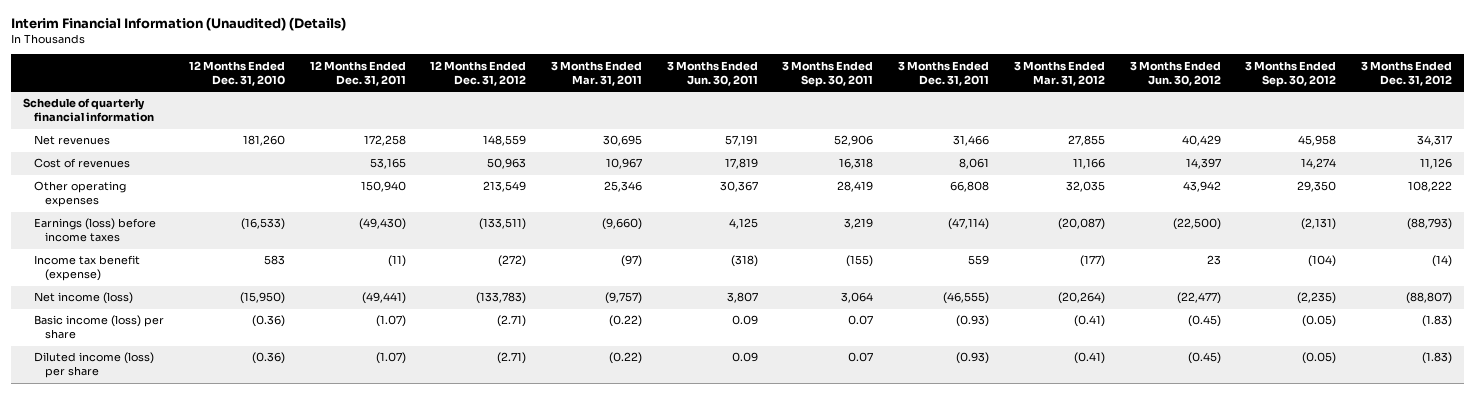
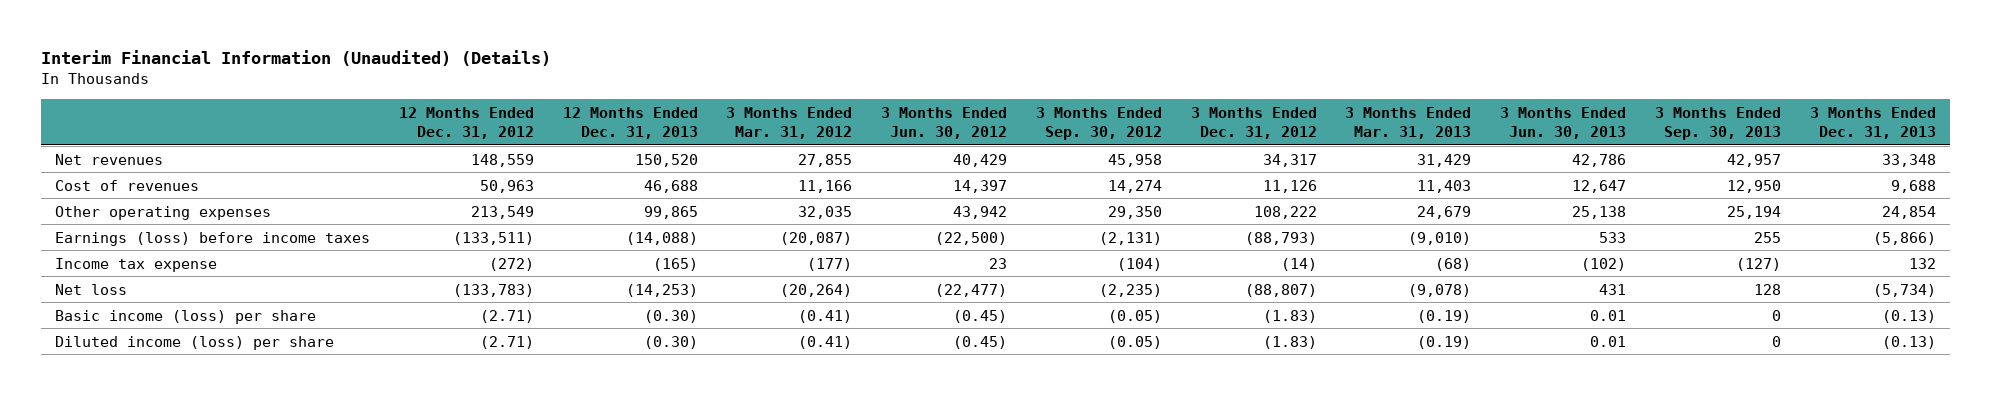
- | 12 Months Ended Dec. 31, 2010 | 12 Months Ended Dec. 31, 2011 | 12 Months Ended Dec. 31, 2012 | 3 Months Ended Mar. 31, 2011 | 3 Months Ended Jun. 30, 2011 | 3 Months Ended Sep. 30, 2011 | 3 Months Ended Dec. 31, 2011 | 3 Months Ended Mar. 31, 2012 | 3 Months Ended Jun. 30, 2012 | 3 Months Ended Sep. 30, 2012 | 3 Months Ended Dec. 31, 2012
+ | 12 Months Ended Dec. 31, 2012 | 12 Months Ended Dec. 31, 2013 | 3 Months Ended Mar. 31, 2012 | 3 Months Ended Jun. 30, 2012 | 3 Months Ended Sep. 30, 2012 | 3 Months Ended Dec. 31, 2012 | 3 Months Ended Mar. 31, 2013 | 3 Months Ended Jun. 30, 2013 | 3 Months Ended Sep. 30, 2013 | 3 Months Ended Dec. 31, 2013
- Schedule of quarterly financial information
- Income tax benefit (expense) | 583 | (11) | (272) | (97) | (318) | (155) | 559 | (177) | 23 | (104) | (14)
- Net income (loss) | (15,950) | (49,441) | (133,783) | (9,757) | 3,807 | 3,064 | (46,555) | (20,264) | (22,477) | (2,235) | (88,807)
+ Income tax expense | (272) | (165) | (177) | 23 | (104) | (14) | (68) | (102) | (127) | 132
+ Net loss | (133,783) | (14,253) | (20,264) | (22,477) | (2,235) | (88,807) | (9,078) | 431 | 128 | (5,734)

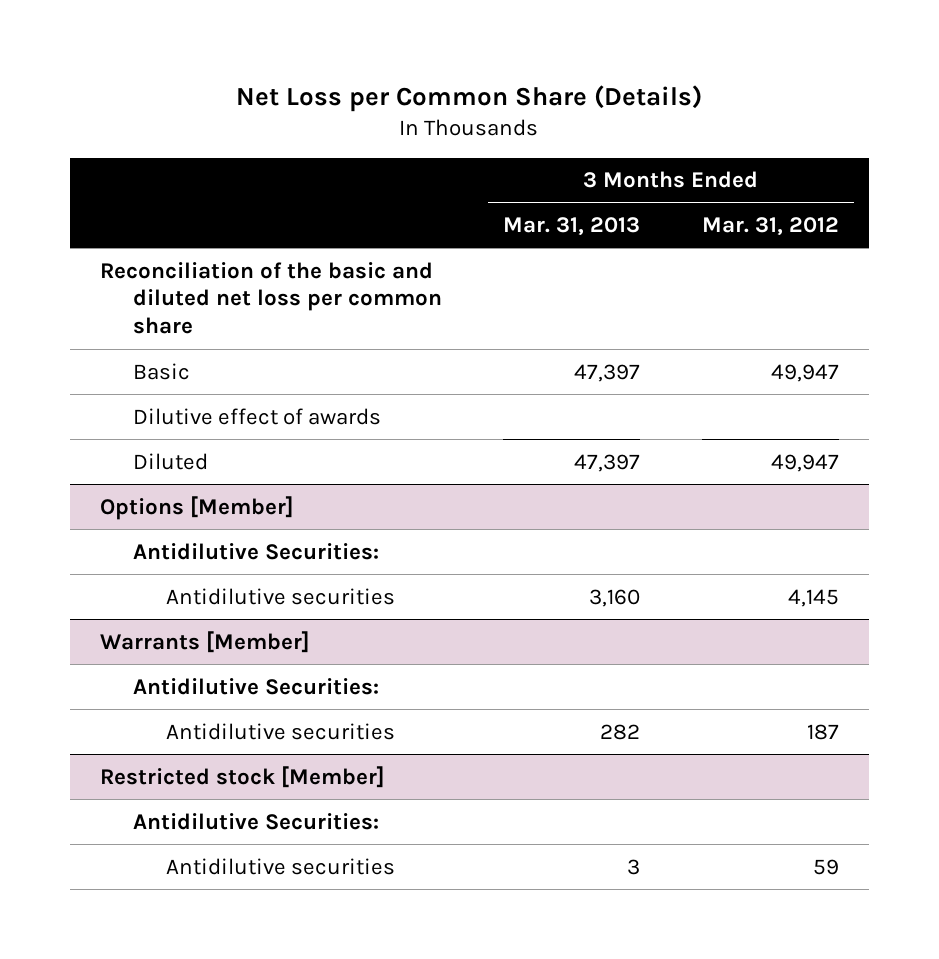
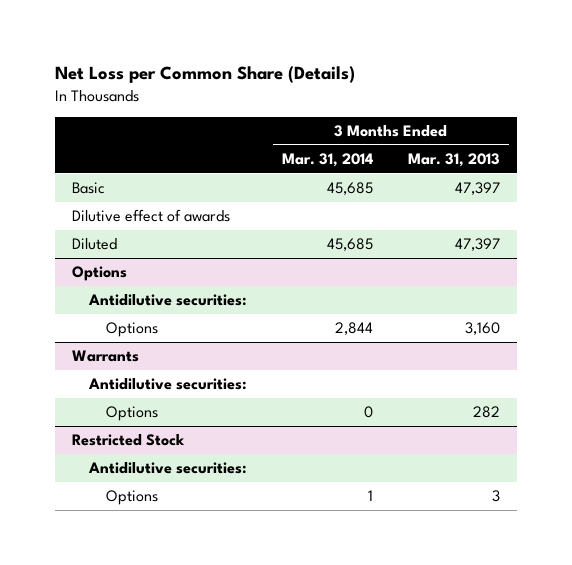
- | 3 Months Ended Mar. 31, 2013 | 3 Months Ended Mar. 31, 2012
+ | 3 Months Ended Mar. 31, 2014 | 3 Months Ended Mar. 31, 2013
- Reconciliation of the basic and diluted net loss per common share
- Options [Member]
- Antidilutive Securities:
- Antidilutive securities | 3,160 | 4,145
- Warrants [Member]
- Antidilutive Securities:
- Antidilutive securities | 282 | 187
- Restricted stock [Member]
- Antidilutive Securities:
- Antidilutive securities | 3 | 59
+ Options
+ Antidilutive securities:
+ Options | 2,844 | 3,160
+ Warrants
+ Antidilutive securities:
+ Options | 0 | 282
+ Restricted Stock
+ Antidilutive securities:
+ Options | 1 | 3

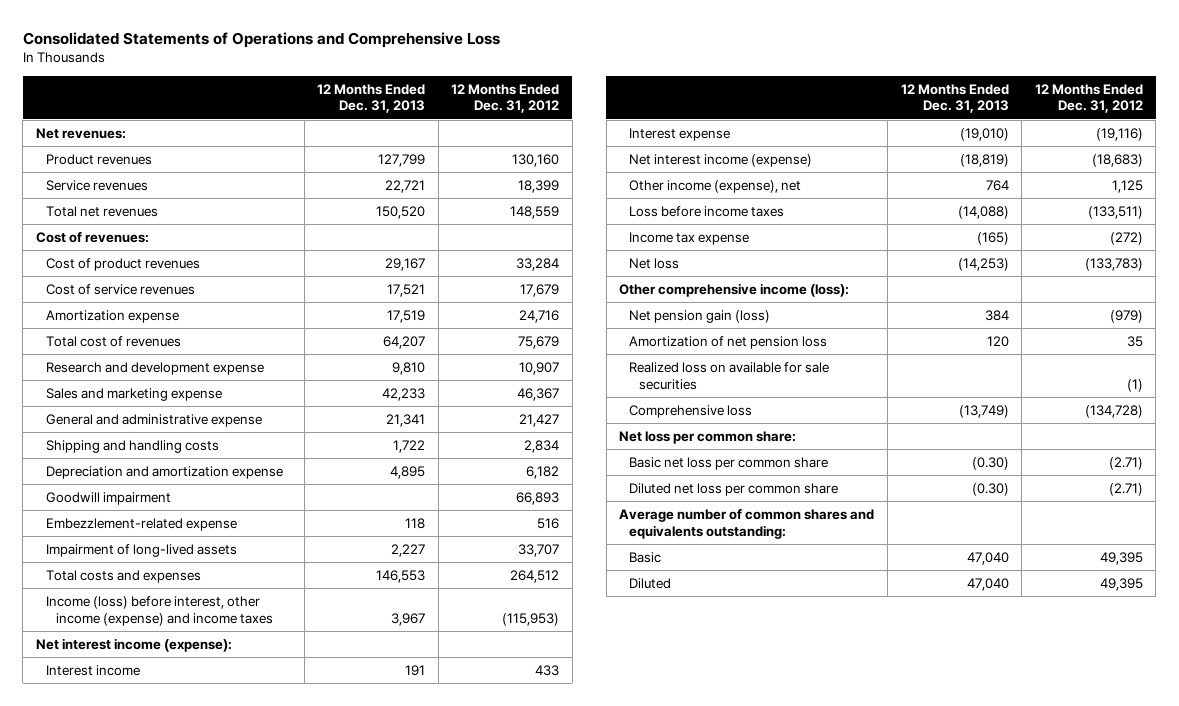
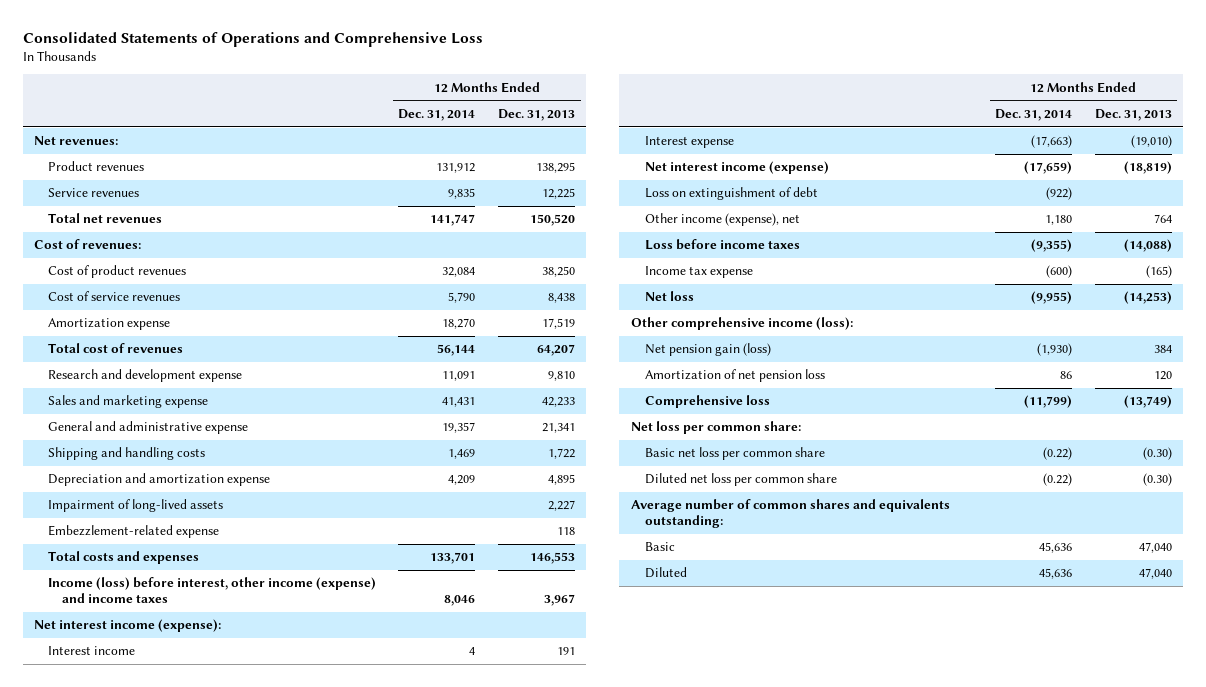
- | 12 Months Ended Dec. 31, 2013 | 12 Months Ended Dec. 31, 2012
+ | 12 Months Ended Dec. 31, 2014 | 12 Months Ended Dec. 31, 2013
- Product revenues | 127,799 | 130,160
- Service revenues | 22,721 | 18,399
+ Product revenues | 131,912 | 138,295
+ Service revenues | 9,835 | 12,225
- Cost of product revenues | 29,167 | 33,284
- Cost of service revenues | 17,521 | 17,679
+ Cost of product revenues | 32,084 | 38,250
+ Cost of service revenues | 5,790 | 8,438
- Goodwill impairment | | 66,893
moved down: Embezzlement-related expense | | 118
+ Loss on extinguishment of debt | (922) |
- Realized loss on available for sale securities | | (1)

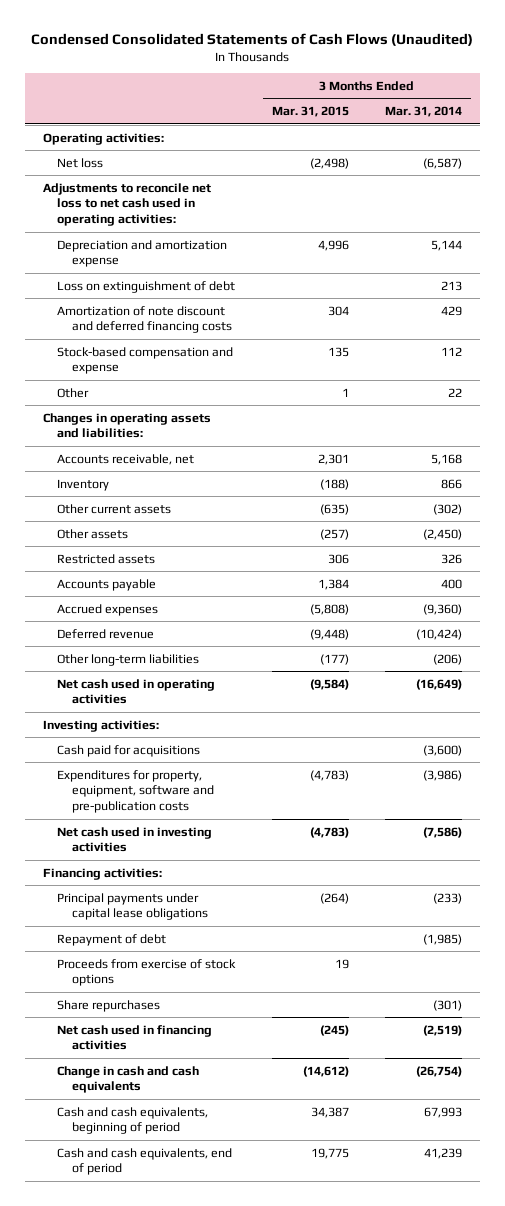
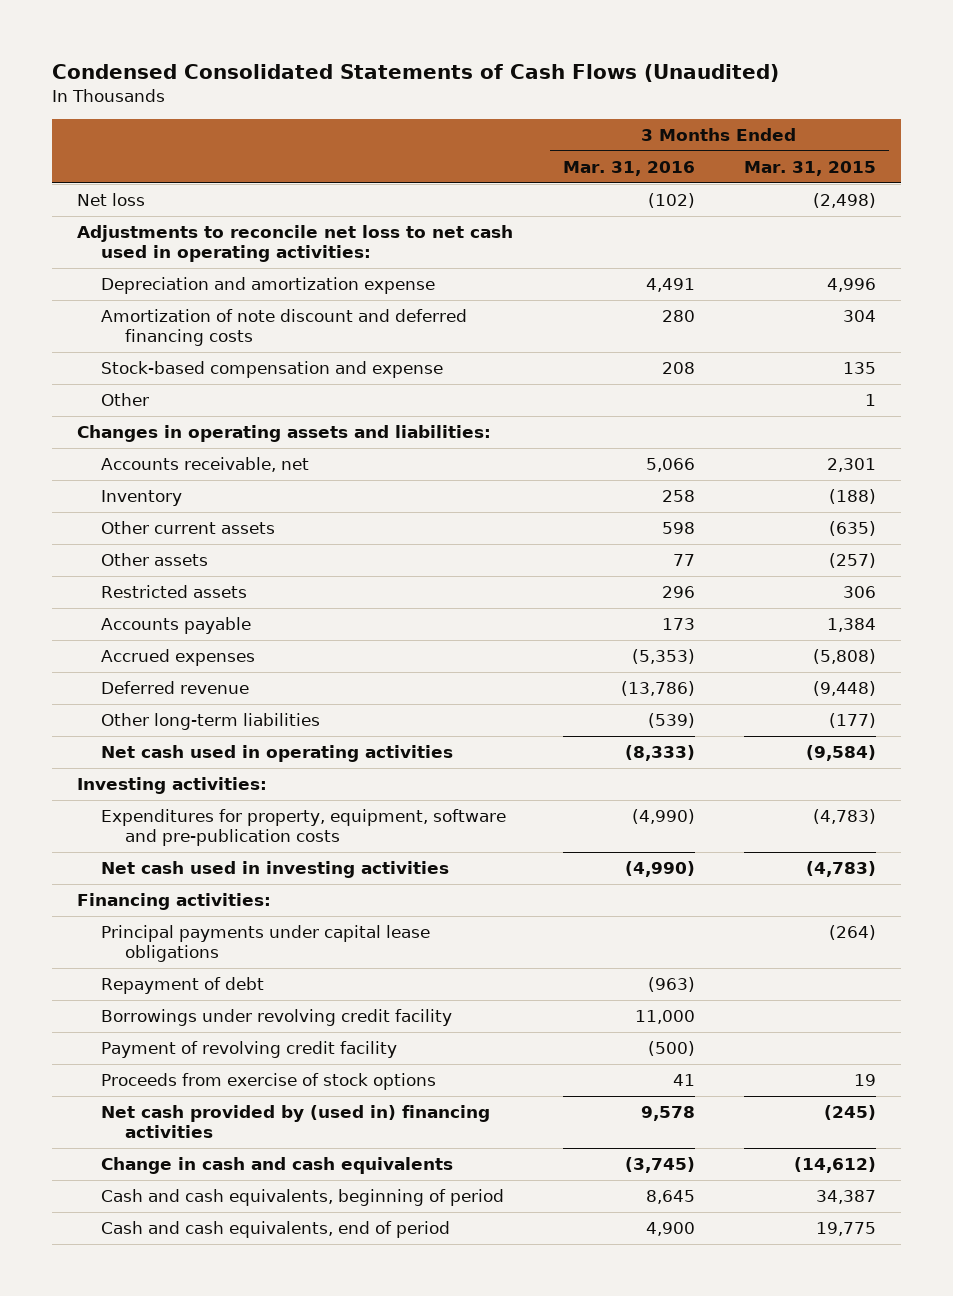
- | 3 Months Ended Mar. 31, 2015 | 3 Months Ended Mar. 31, 2014
+ | 3 Months Ended Mar. 31, 2016 | 3 Months Ended Mar. 31, 2015
- Operating activities:
- Loss on extinguishment of debt | | 213
- Cash paid for acquisitions | | (3,600)
+ Borrowings under revolving credit facility | 11,000 |
+ Payment of revolving credit facility | (500) |
- Share repurchases | | (301)
- Net cash used in financing activities | (245) | (2,519)
+ Net cash provided by (used in) financing activities | 9,578 | (245)

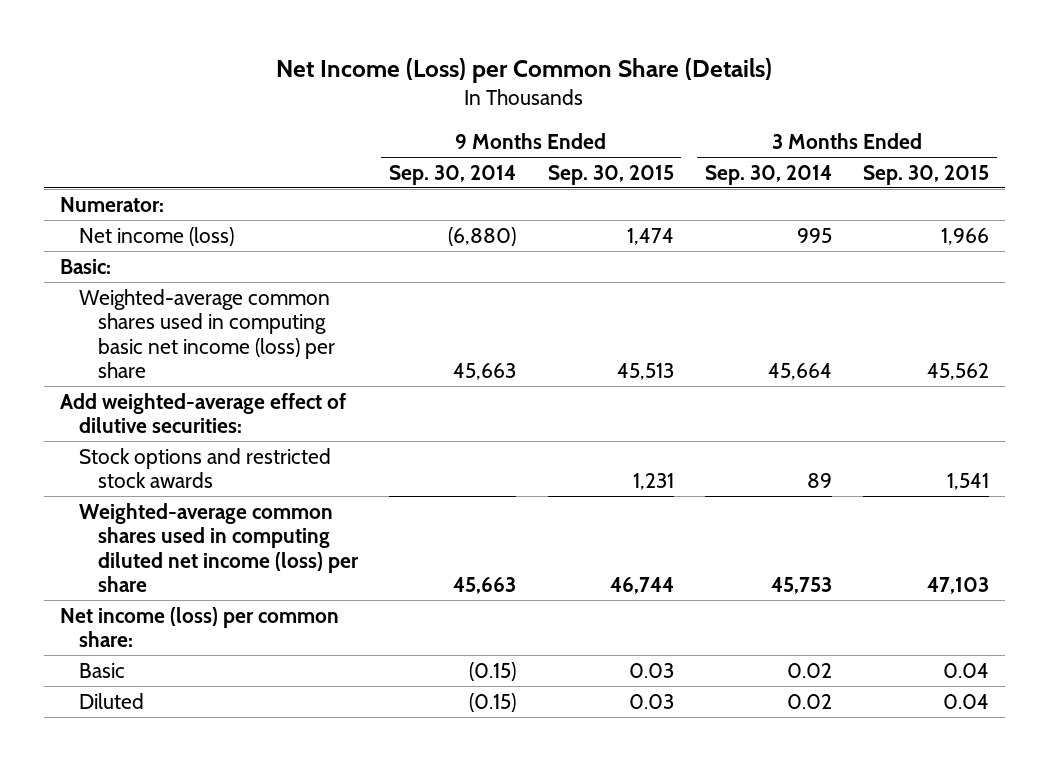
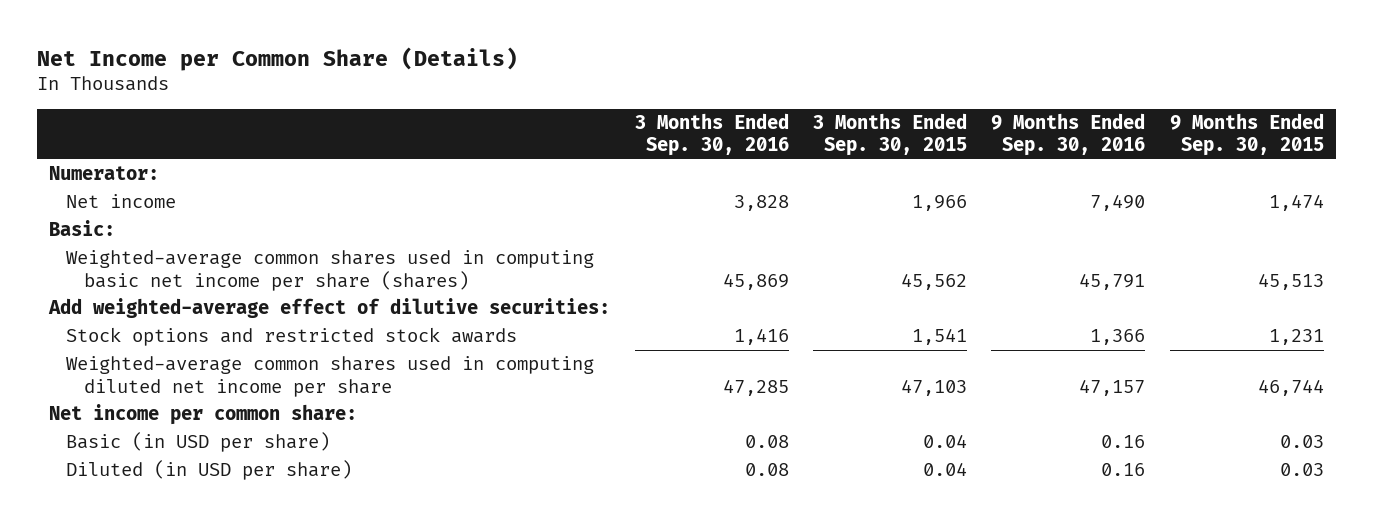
- Net Income (Loss) per Common Share (Details)
+ Net Income per Common Share (Details)
- | 9 Months Ended Sep. 30, 2014 | 9 Months Ended Sep. 30, 2015 | 3 Months Ended Sep. 30, 2014 | 3 Months Ended Sep. 30, 2015
+ | 3 Months Ended Sep. 30, 2016 | 3 Months Ended Sep. 30, 2015 | 9 Months Ended Sep. 30, 2016 | 9 Months Ended Sep. 30, 2015
- Net income (loss) | (6,880) | 1,474 | 995 | 1,966
+ Net income | 3,828 | 1,966 | 7,490 | 1,474
- Weighted-average common shares used in computing basic net income (loss) per share | 45,663 | 45,513 | 45,664 | 45,562
+ Weighted-average common shares used in computing basic net income per share (shares) | 45,869 | 45,562 | 45,791 | 45,513
- Weighted-average common shares used in computing diluted net income (loss) per share | 45,663 | 46,744 | 45,753 | 47,103
- Net income (loss) per common share:
- Basic | (0.15) | 0.03 | 0.02 | 0.04
- Diluted | (0.15) | 0.03 | 0.02 | 0.04
+ Weighted-average common shares used in computing diluted net income per share | 47,285 | 47,103 | 47,157 | 46,744
+ Net income per common share:
+ Basic (in USD per share) | 0.08 | 0.04 | 0.16 | 0.03
+ Diluted (in USD per share) | 0.08 | 0.04 | 0.16 | 0.03

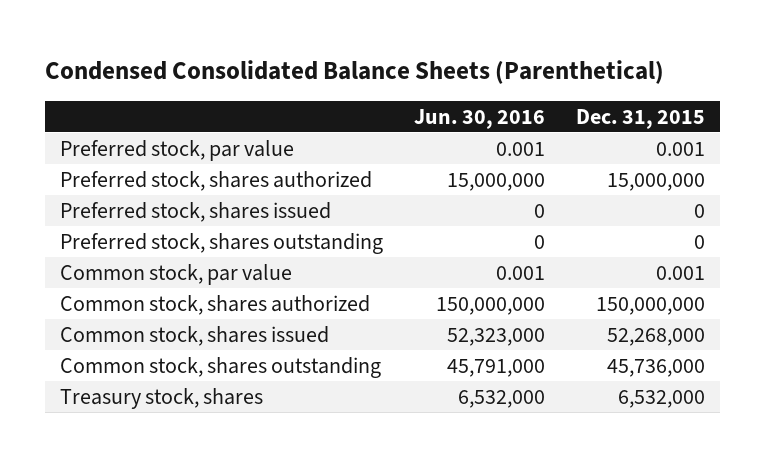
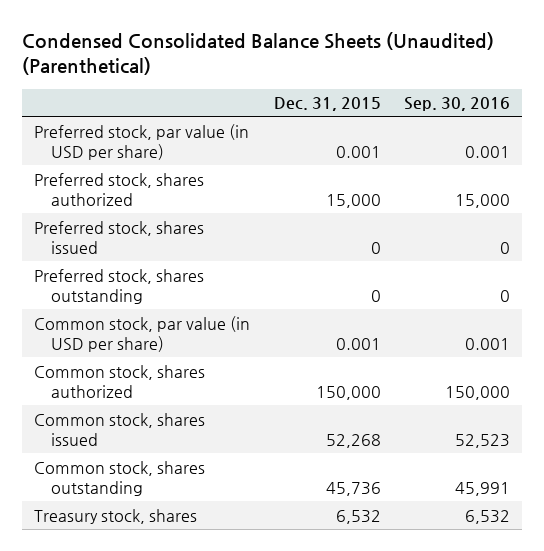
- Condensed Consolidated Balance Sheets (Parenthetical)
+ Condensed Consolidated Balance Sheets (Unaudited) (Parenthetical)
- | Jun. 30, 2016 | Dec. 31, 2015
+ | Dec. 31, 2015 | Sep. 30, 2016
- Preferred stock, par value | 0.001 | 0.001
- Preferred stock, shares authorized | 15,000,000 | 15,000,000
+ Preferred stock, par value (in USD per share) | 0.001 | 0.001
+ Preferred stock, shares authorized | 15,000 | 15,000
- Common stock, par value | 0.001 | 0.001
- Common stock, shares authorized | 150,000,000 | 150,000,000
- Common stock, shares issued | 52,323,000 | 52,268,000
- Common stock, shares outstanding | 45,791,000 | 45,736,000
- Treasury stock, shares | 6,532,000 | 6,532,000
+ Common stock, par value (in USD per share) | 0.001 | 0.001
+ Common stock, shares authorized | 150,000 | 150,000
+ Common stock, shares issued | 52,268 | 52,523
+ Common stock, shares outstanding | 45,736 | 45,991
+ Treasury stock, shares | 6,532 | 6,532

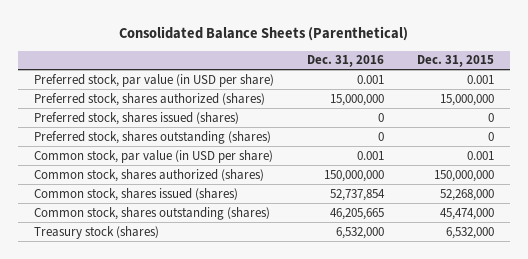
- Condensed Consolidated Balance Sheets (Unaudited) (Parenthetical)
+ Consolidated Balance Sheets (Parenthetical)
- | Dec. 31, 2015 | Sep. 30, 2016
+ | Dec. 31, 2016 | Dec. 31, 2015
- Preferred stock, shares authorized | 15,000 | 15,000
- Preferred stock, shares issued | 0 | 0
- Preferred stock, shares outstanding | 0 | 0
+ Preferred stock, shares authorized (shares) | 15,000,000 | 15,000,000
+ Preferred stock, shares issued (shares) | 0 | 0
+ Preferred stock, shares outstanding (shares) | 0 | 0
- Common stock, shares authorized | 150,000 | 150,000
- Common stock, shares issued | 52,268 | 52,523
- Common stock, shares outstanding | 45,736 | 45,991
- Treasury stock, shares | 6,532 | 6,532
+ Common stock, shares authorized (shares) | 150,000,000 | 150,000,000
+ Common stock, shares issued (shares) | 52,737,854 | 52,268,000
+ Common stock, shares outstanding (shares) | 46,205,665 | 45,474,000
+ Treasury stock (shares) | 6,532,000 | 6,532,000

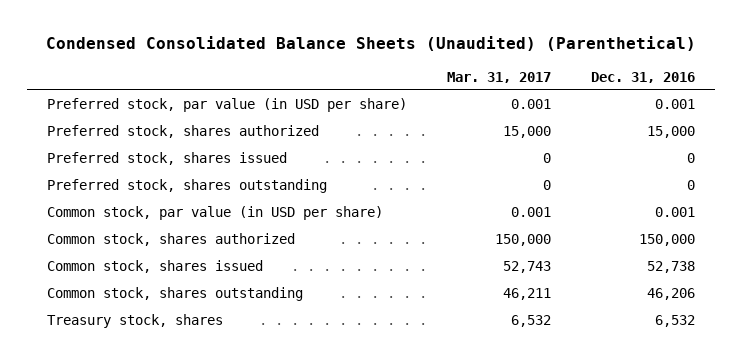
- Consolidated Balance Sheets (Parenthetical)
+ Condensed Consolidated Balance Sheets (Unaudited) (Parenthetical)
- | Dec. 31, 2016 | Dec. 31, 2015
+ | Mar. 31, 2017 | Dec. 31, 2016
- Preferred stock, shares authorized (shares) | 15,000,000 | 15,000,000
- Preferred stock, shares issued (shares) | 0 | 0
- Preferred stock, shares outstanding (shares) | 0 | 0
+ Preferred stock, shares authorized | 15,000 | 15,000
+ Preferred stock, shares issued | 0 | 0
+ Preferred stock, shares outstanding | 0 | 0
- Common stock, shares authorized (shares) | 150,000,000 | 150,000,000
- Common stock, shares issued (shares) | 52,737,854 | 52,268,000
- Common stock, shares outstanding (shares) | 46,205,665 | 45,474,000
- Treasury stock (shares) | 6,532,000 | 6,532,000
+ Common stock, shares authorized | 150,000 | 150,000
+ Common stock, shares issued | 52,743 | 52,738
+ Common stock, shares outstanding | 46,211 | 46,206
+ Treasury stock, shares | 6,532 | 6,532

